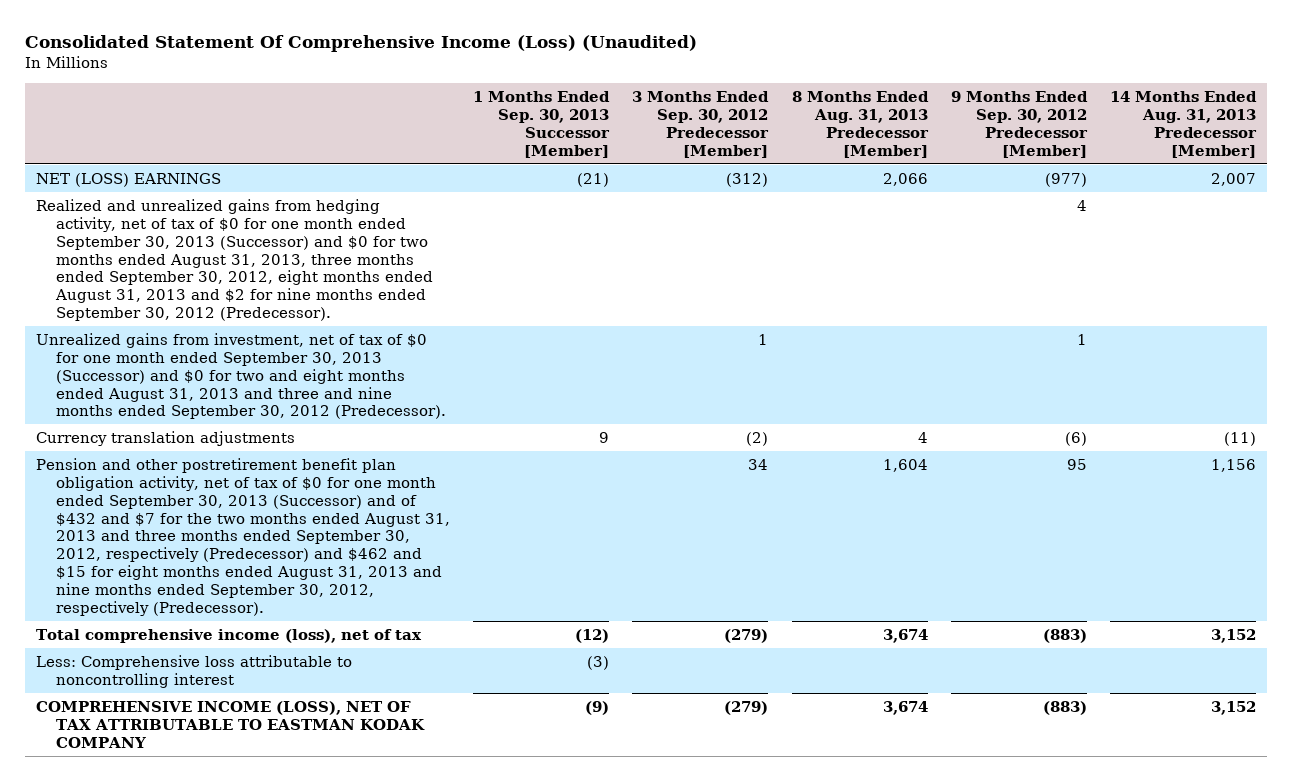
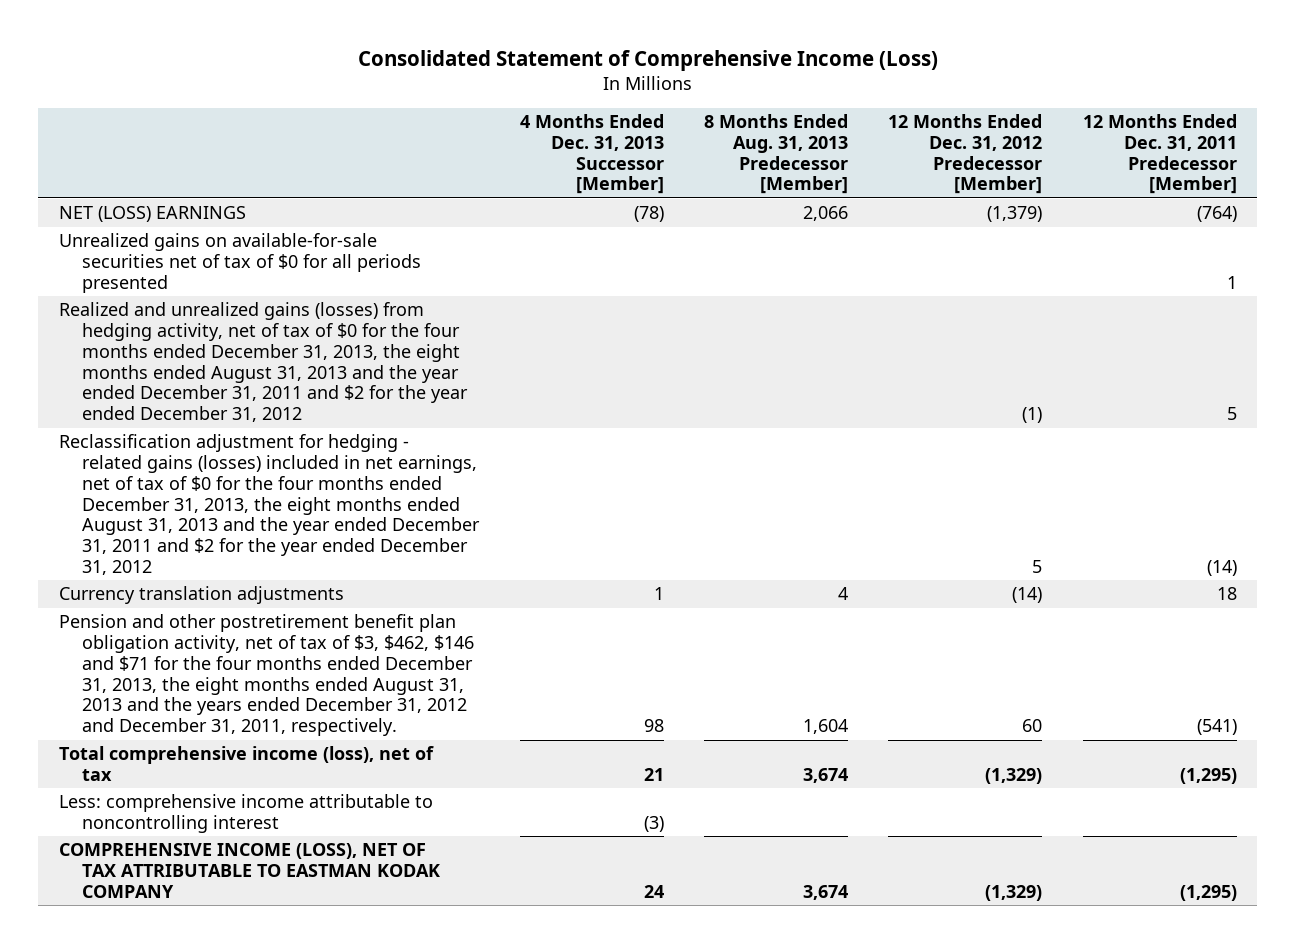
- Consolidated Statement Of Comprehensive Income (Loss) (Unaudited)
+ Consolidated Statement of Comprehensive Income (Loss)
- | 1 Months Ended Sep. 30, 2013 Successor [Member] | 3 Months Ended Sep. 30, 2012 Predecessor [Member] | 8 Months Ended Aug. 31, 2013 Predecessor [Member] | 9 Months Ended Sep. 30, 2012 Predecessor [Member] | 14 Months Ended Aug. 31, 2013 Predecessor [Member]
+ | 4 Months Ended Dec. 31, 2013 Successor [Member] | 8 Months Ended Aug. 31, 2013 Predecessor [Member] | 12 Months Ended Dec. 31, 2012 Predecessor [Member] | 12 Months Ended Dec. 31, 2011 Predecessor [Member]
- Realized and unrealized gains from hedging activity, net of tax of $0 for one month ended September 30, 2013 (Successor) and $0 for two months ended August 31, 2013, three months ended September 30, 2012, eight months ended August 31, 2013 and $2 for nine months ended September 30, 2012 (Predecessor). | | | | 4 |
- Unrealized gains from investment, net of tax of $0 for one month ended September 30, 2013 (Successor) and $0 for two and eight months ended August 31, 2013 and three and nine months ended September 30, 2012 (Predecessor). | | 1 | | 1 |
+ Unrealized gains on available-for-sale securities net of tax of $0 for all periods presented | | | | 1
+ Realized and unrealized gains (losses) from hedging activity, net of tax of $0 for the four months ended December 31, 2013, the eight months ended August 31, 2013 and the year ended December 31, 2011 and $2 for the year ended December 31, 2012 | | | (1) | 5
+ Reclassification adjustment for hedging - related gains (losses) included in net earnings, net of tax of $0 for the four months ended December 31, 2013, the eight months ended August 31, 2013 and the year ended December 31, 2011 and $2 for the year ended December 31, 2012 | | | 5 | (14)
- Pension and other postretirement benefit plan obligation activity, net of tax of $0 for one month ended September 30, 2013 (Successor) and of $432 and $7 for the two months ended August 31, 2013 and three months ended September 30, 2012, respectively (Predecessor) and $462 and $15 for eight months ended August 31, 2013 and nine months ended September 30, 2012, respectively (Predecessor). | | 34 | 1,604 | 95 | 1,156
+ Pension and other postretirement benefit plan obligation activity, net of tax of $3, $462, $146 and $71 for the four months ended December 31, 2013, the eight months ended August 31, 2013 and the years ended December 31, 2012 and December 31, 2011, respectively. | 98 | 1,604 | 60 | (541)
- Less: Comprehensive loss attributable to noncontrolling interest | (3) | | | |
+ Less: comprehensive income attributable to noncontrolling interest | (3) | | |

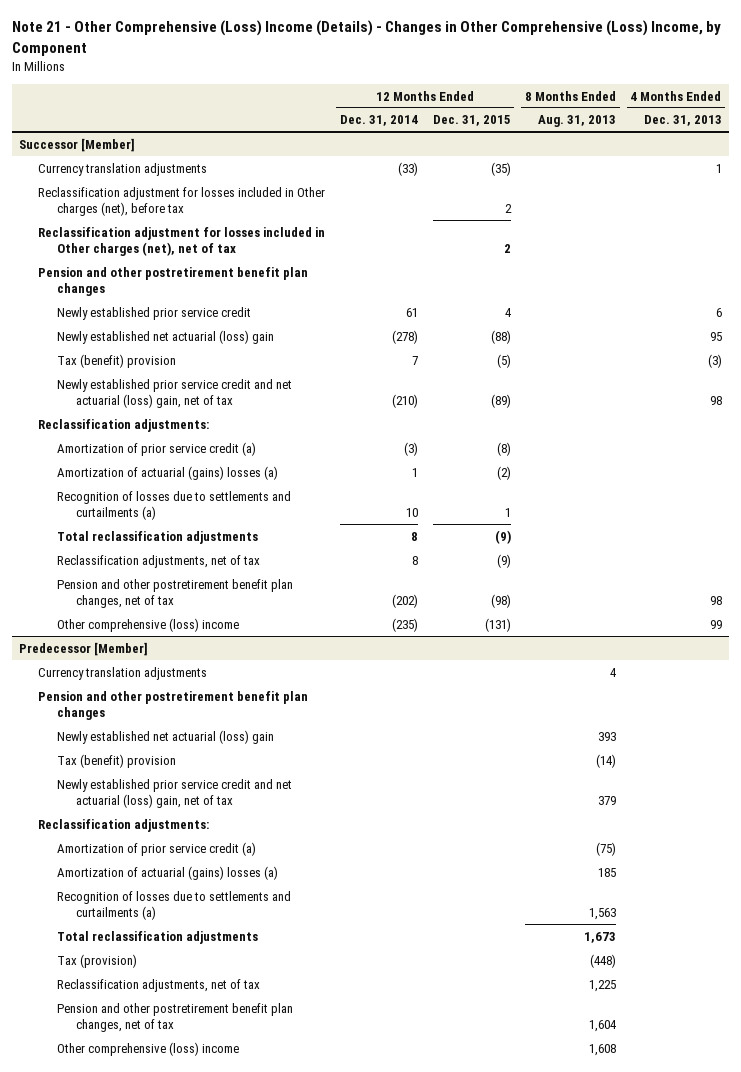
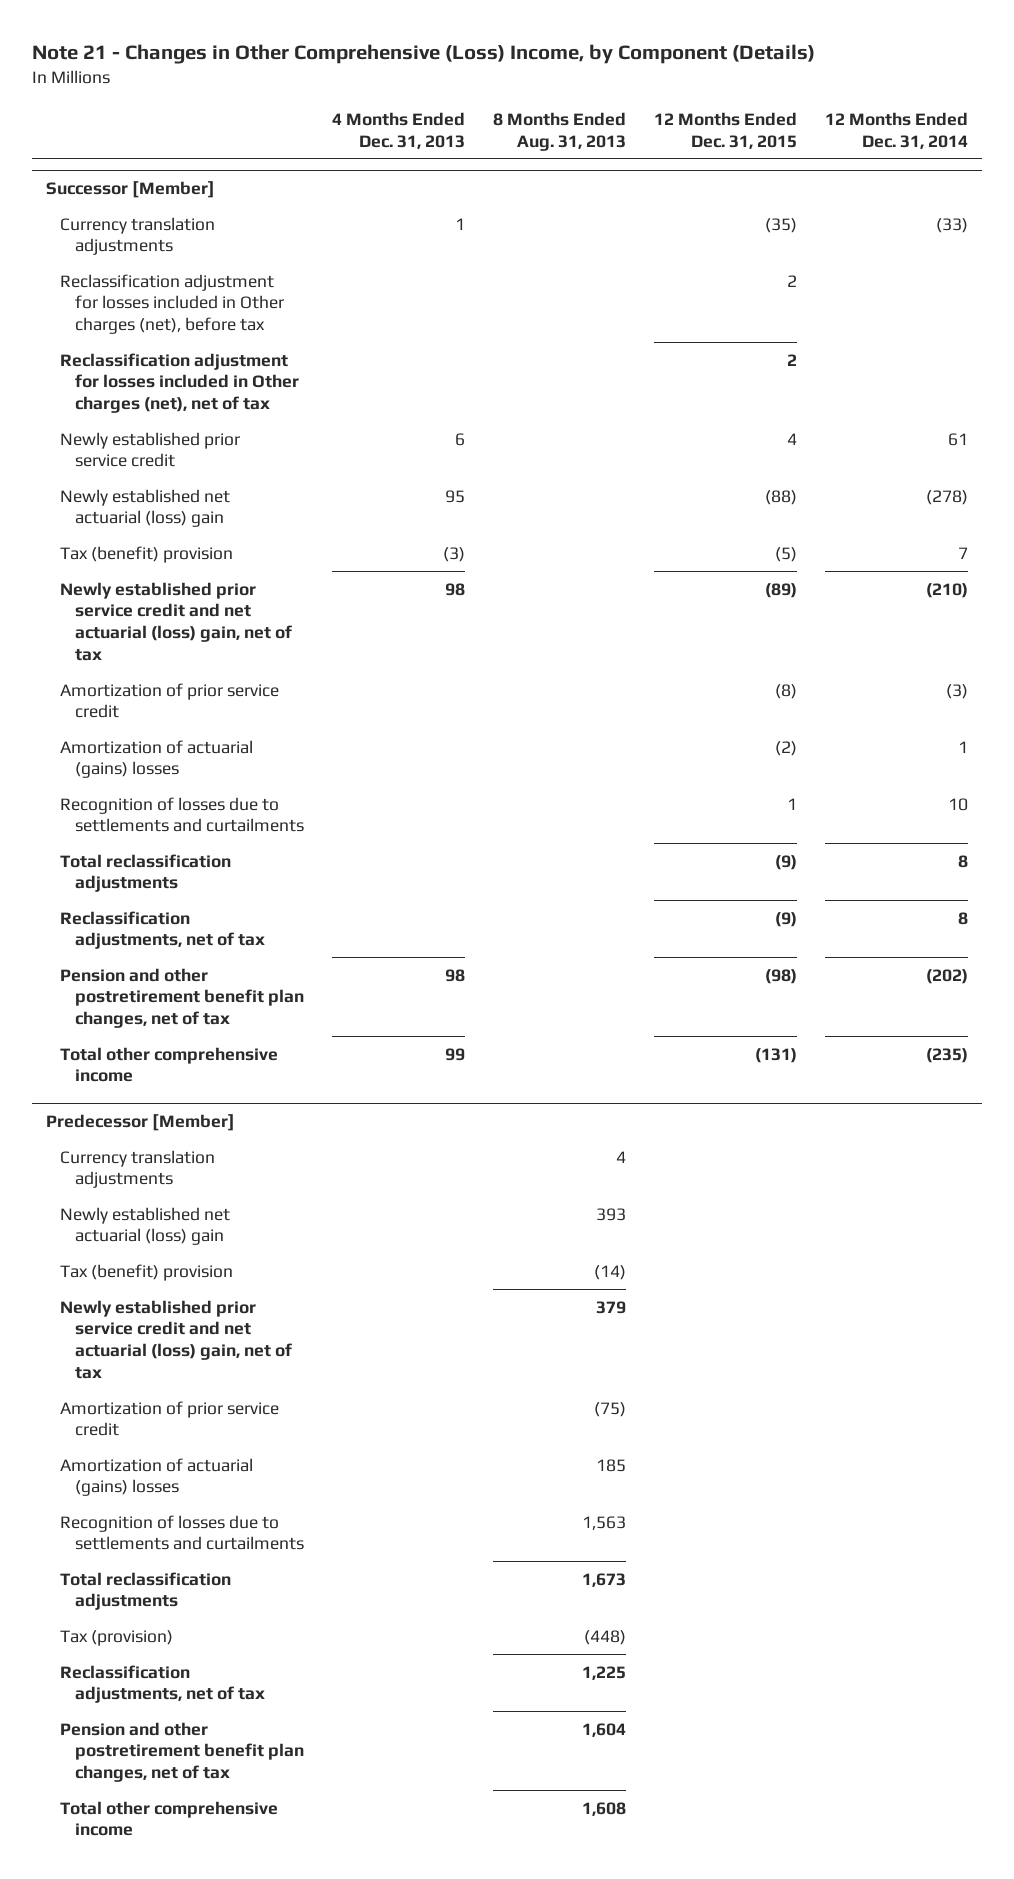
- Note 21 - Other Comprehensive (Loss) Income (Details) - Changes in Other Comprehensive (Loss) Income, by Component
+ Note 21 - Changes in Other Comprehensive (Loss) Income, by Component (Details)
- | 12 Months Ended Dec. 31, 2014 | 12 Months Ended Dec. 31, 2015 | 8 Months Ended Aug. 31, 2013 | 4 Months Ended Dec. 31, 2013
+ | 4 Months Ended Dec. 31, 2013 | 8 Months Ended Aug. 31, 2013 | 12 Months Ended Dec. 31, 2015 | 12 Months Ended Dec. 31, 2014
@ Successor [Member]
- Pension and other postretirement benefit plan changes
- Reclassification adjustments:
- Amortization of prior service credit (a) | (3) | (8) | |
- Amortization of actuarial (gains) losses (a) | 1 | (2) | |
- Recognition of losses due to settlements and curtailments (a) | 10 | 1 | |
+ Amortization of prior service credit | | | (8) | (3)
+ Amortization of actuarial (gains) losses | | | (2) | 1
+ Recognition of losses due to settlements and curtailments | | | 1 | 10
- Other comprehensive (loss) income | (235) | (131) | | 99
+ Total other comprehensive income | 99 | | (131) | (235)
@ Predecessor [Member]
- Pension and other postretirement benefit plan changes
- Reclassification adjustments:
- Amortization of prior service credit (a) | | | (75) |
- Amortization of actuarial (gains) losses (a) | | | 185 |
- Recognition of losses due to settlements and curtailments (a) | | | 1,563 |
+ Amortization of prior service credit | | (75) | |
+ Amortization of actuarial (gains) losses | | 185 | |
+ Recognition of losses due to settlements and curtailments | | 1,563 | |
- Other comprehensive (loss) income | | | 1,608 |
+ Total other comprehensive income | | 1,608 | |

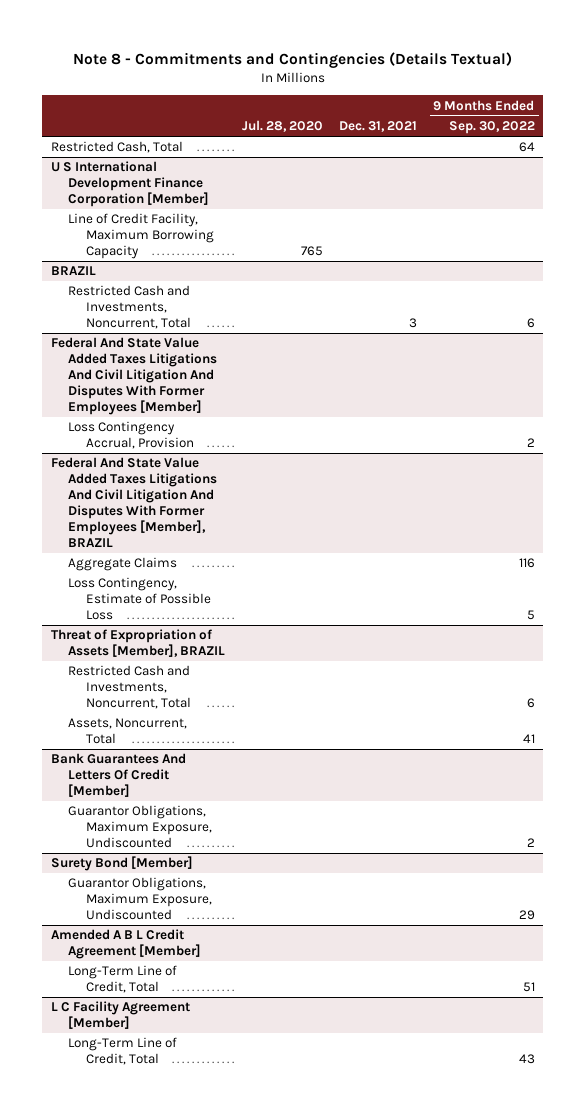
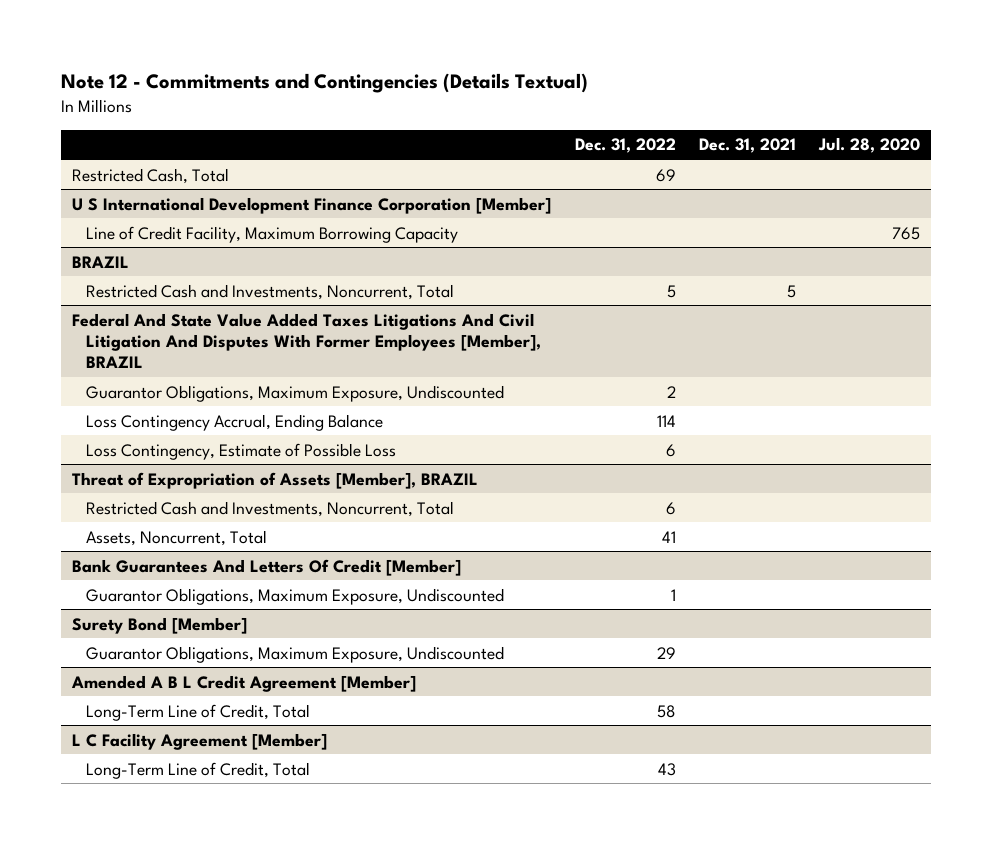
- Note 8 - Commitments and Contingencies (Details Textual)
+ Note 12 - Commitments and Contingencies (Details Textual)
- | Jul. 28, 2020 | Dec. 31, 2021 | 9 Months Ended Sep. 30, 2022
+ | Dec. 31, 2022 | Dec. 31, 2021 | Jul. 28, 2020
@ BRAZIL
- Restricted Cash and Investments, Noncurrent, Total | | 3 | 6
- Federal And State Value Added Taxes Litigations And Civil Litigation And Disputes With Former Employees [Member]
- Loss Contingency Accrual, Provision | | | 2
@ BRAZIL
+ Restricted Cash and Investments, Noncurrent, Total | 5 | 5 |
@ Federal And State Value Added Taxes Litigations And Civil Litigation And Disputes With Former Employees [Member], BRAZIL
- Aggregate Claims | | | 116
+ Guarantor Obligations, Maximum Exposure, Undiscounted | 2 | |
+ Loss Contingency Accrual, Ending Balance | 114 | |

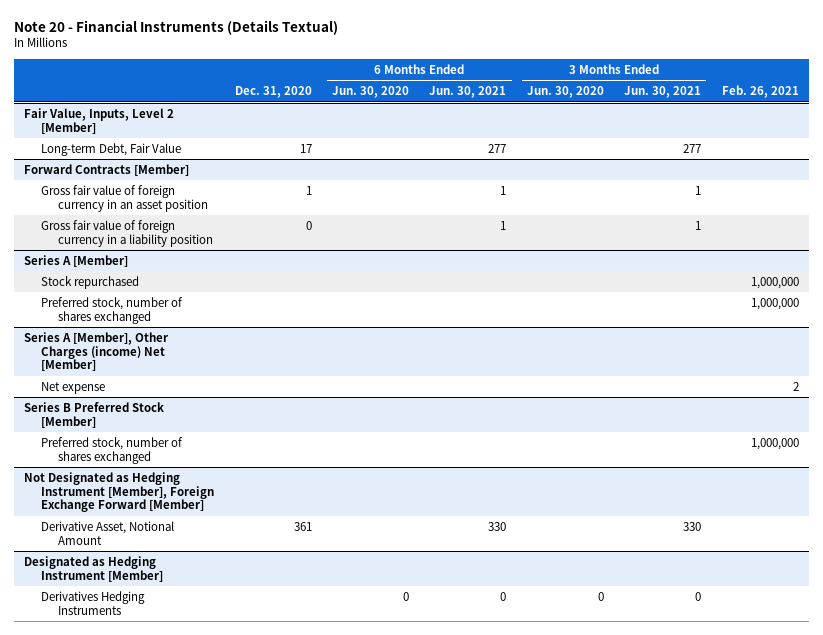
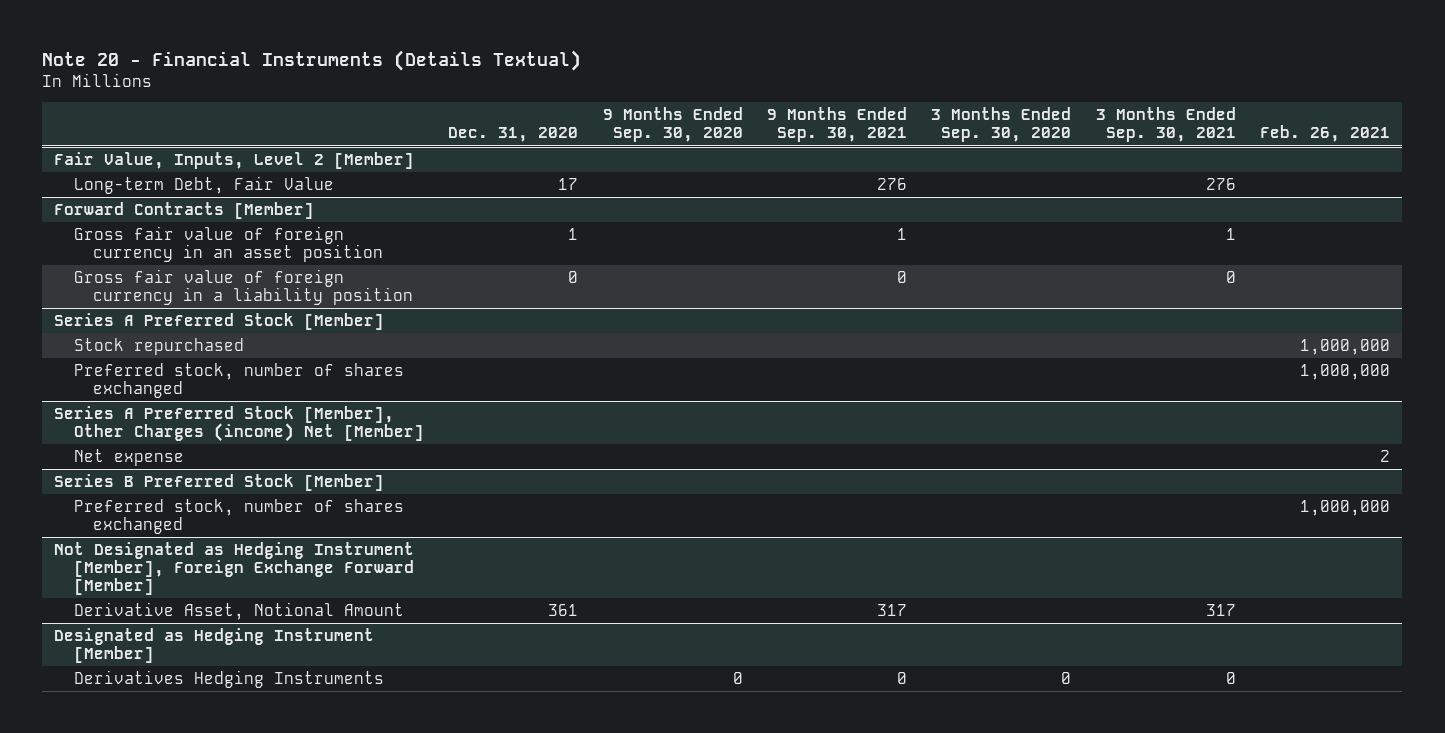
- | Dec. 31, 2020 | 6 Months Ended Jun. 30, 2020 | 6 Months Ended Jun. 30, 2021 | 3 Months Ended Jun. 30, 2020 | 3 Months Ended Jun. 30, 2021 | Feb. 26, 2021
+ | Dec. 31, 2020 | 9 Months Ended Sep. 30, 2020 | 9 Months Ended Sep. 30, 2021 | 3 Months Ended Sep. 30, 2020 | 3 Months Ended Sep. 30, 2021 | Feb. 26, 2021
- Series A [Member]
+ Series A Preferred Stock [Member]
- Series A [Member], Other Charges (income) Net [Member]
+ Series A Preferred Stock [Member], Other Charges (income) Net [Member]

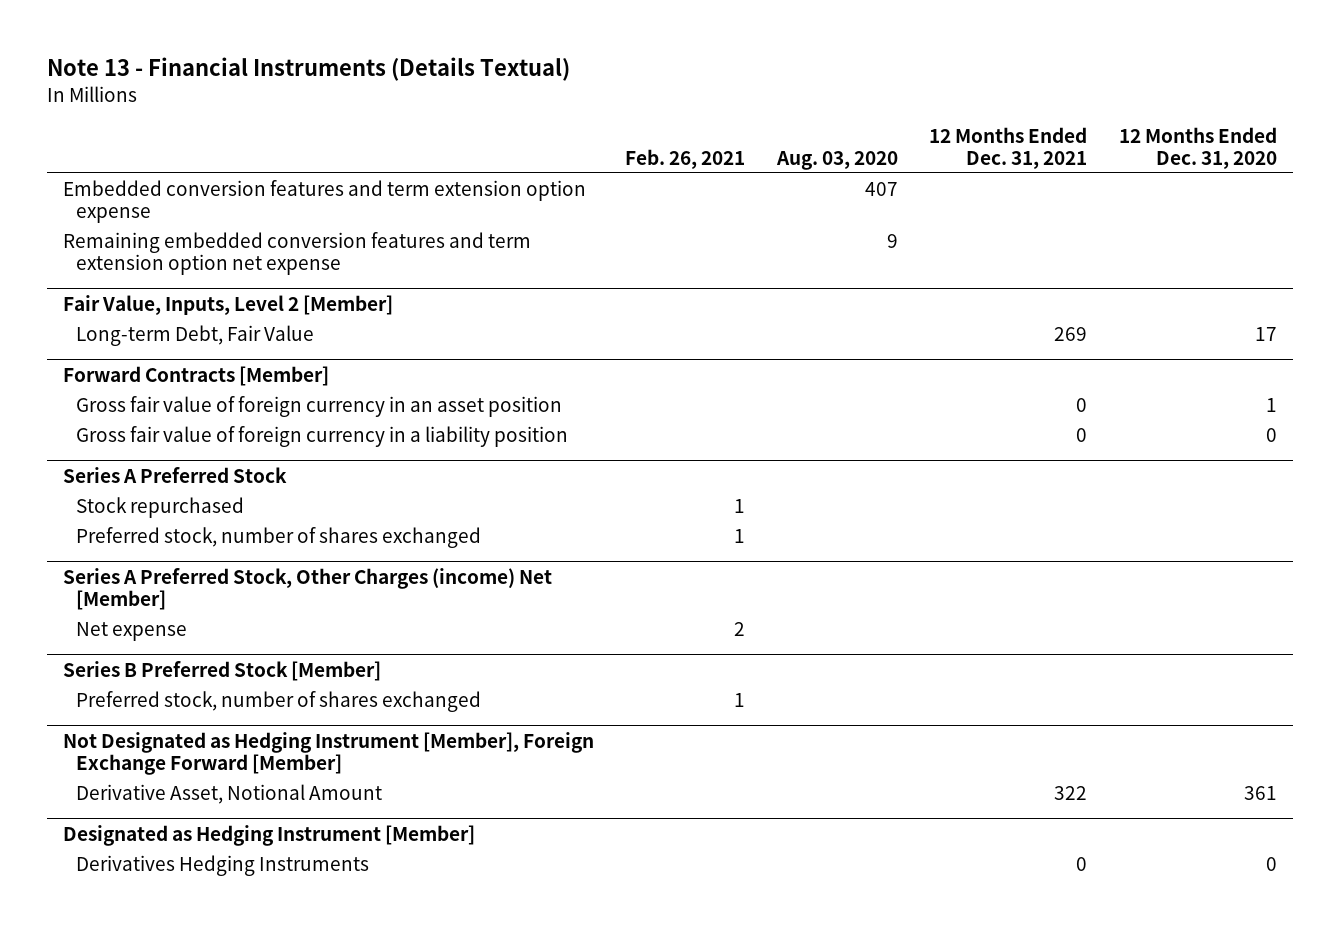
- Note 20 - Financial Instruments (Details Textual)
+ Note 13 - Financial Instruments (Details Textual)
- | Dec. 31, 2020 | 9 Months Ended Sep. 30, 2020 | 9 Months Ended Sep. 30, 2021 | 3 Months Ended Sep. 30, 2020 | 3 Months Ended Sep. 30, 2021 | Feb. 26, 2021
+ | Feb. 26, 2021 | Aug. 03, 2020 | 12 Months Ended Dec. 31, 2021 | 12 Months Ended Dec. 31, 2020
+ Embedded conversion features and term extension option expense | | 407 | |
+ Remaining embedded conversion features and term extension option net expense | | 9 | |
- Series A Preferred Stock [Member]
- Stock repurchased | | | | | | 1,000,000
- Preferred stock, number of shares exchanged | | | | | | 1,000,000
- Series A Preferred Stock [Member], Other Charges (income) Net [Member]
+ Series A Preferred Stock
+ Stock repurchased | 1 | | |
+ Preferred stock, number of shares exchanged | 1 | | |
+ Series A Preferred Stock, Other Charges (income) Net [Member]
@ Series B Preferred Stock [Member]
- Preferred stock, number of shares exchanged | | | | | | 1,000,000
+ Preferred stock, number of shares exchanged | 1 | | |

